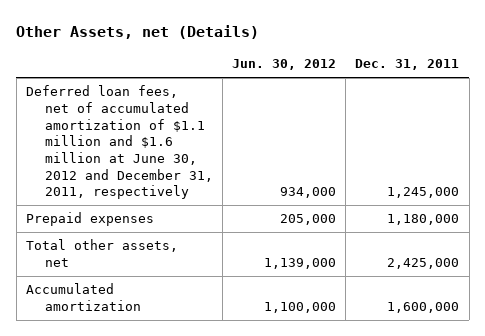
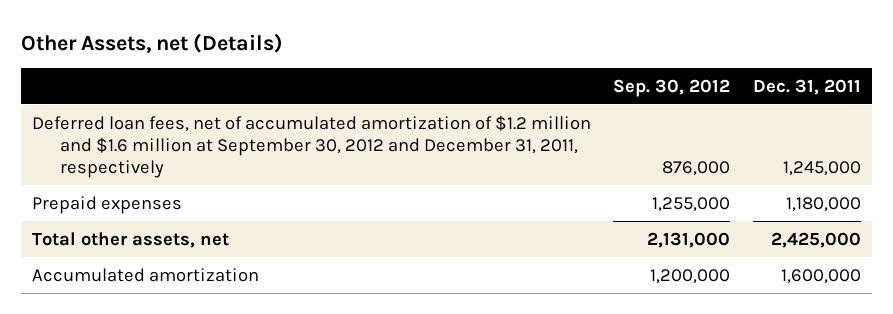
- | Jun. 30, 2012 | Dec. 31, 2011
+ | Sep. 30, 2012 | Dec. 31, 2011
- Deferred loan fees, net of accumulated amortization of $1.1 million and $1.6 million at June 30, 2012 and December 31, 2011, respectively | 934,000 | 1,245,000
+ Deferred loan fees, net of accumulated amortization of $1.2 million and $1.6 million at September 30, 2012 and December 31, 2011, respectively | 876,000 | 1,245,000

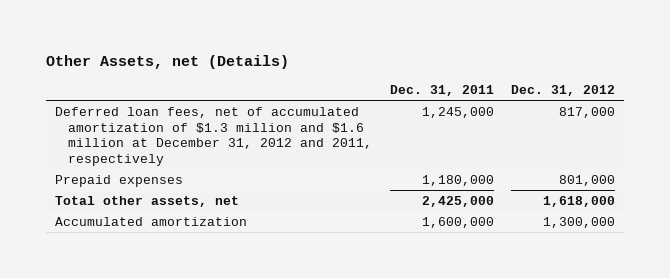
- | Sep. 30, 2012 | Dec. 31, 2011
+ | Dec. 31, 2011 | Dec. 31, 2012
- Deferred loan fees, net of accumulated amortization of $1.2 million and $1.6 million at September 30, 2012 and December 31, 2011, respectively | 876,000 | 1,245,000
+ Deferred loan fees, net of accumulated amortization of $1.3 million and $1.6 million at December 31, 2012 and 2011, respectively | 1,245,000 | 817,000

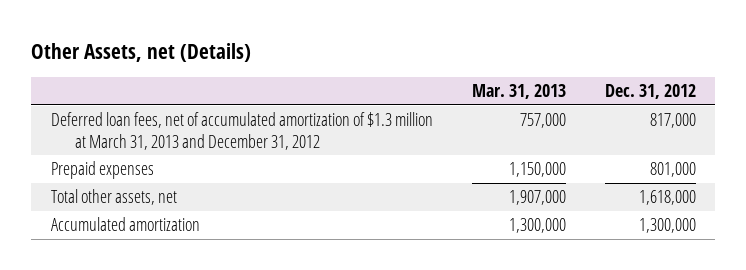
- | Dec. 31, 2011 | Dec. 31, 2012
+ | Mar. 31, 2013 | Dec. 31, 2012
- Deferred loan fees, net of accumulated amortization of $1.3 million and $1.6 million at December 31, 2012 and 2011, respectively | 1,245,000 | 817,000
+ Deferred loan fees, net of accumulated amortization of $1.3 million at March 31, 2013 and December 31, 2012 | 757,000 | 817,000

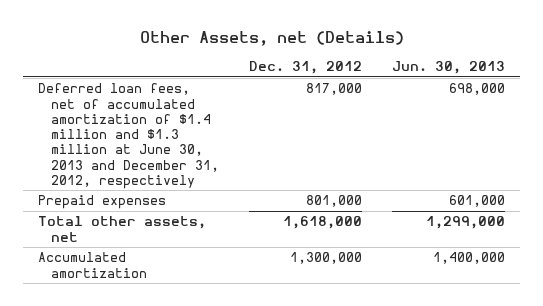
- | Mar. 31, 2013 | Dec. 31, 2012
+ | Dec. 31, 2012 | Jun. 30, 2013
- Deferred loan fees, net of accumulated amortization of $1.3 million at March 31, 2013 and December 31, 2012 | 757,000 | 817,000
+ Deferred loan fees, net of accumulated amortization of $1.4 million and $1.3 million at June 30, 2013 and December 31, 2012, respectively | 817,000 | 698,000

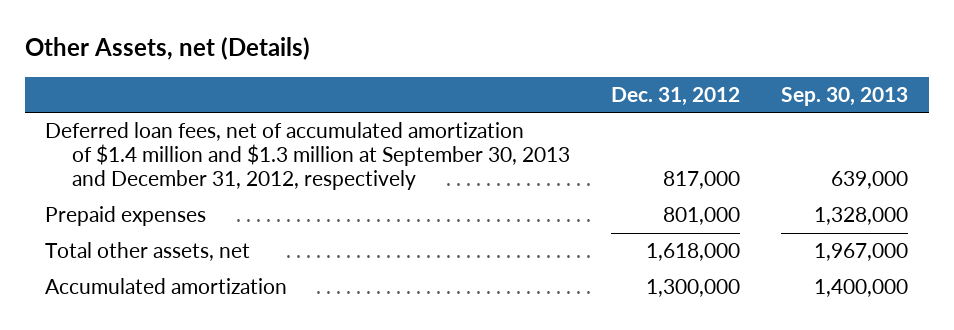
- | Dec. 31, 2012 | Jun. 30, 2013
+ | Dec. 31, 2012 | Sep. 30, 2013
- Deferred loan fees, net of accumulated amortization of $1.4 million and $1.3 million at June 30, 2013 and December 31, 2012, respectively | 817,000 | 698,000
+ Deferred loan fees, net of accumulated amortization of $1.4 million and $1.3 million at September 30, 2013 and December 31, 2012, respectively | 817,000 | 639,000

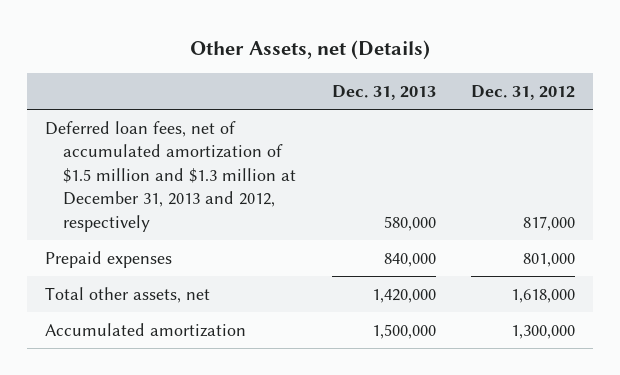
- | Dec. 31, 2012 | Sep. 30, 2013
+ | Dec. 31, 2013 | Dec. 31, 2012
- Deferred loan fees, net of accumulated amortization of $1.4 million and $1.3 million at September 30, 2013 and December 31, 2012, respectively | 817,000 | 639,000
+ Deferred loan fees, net of accumulated amortization of $1.5 million and $1.3 million at December 31, 2013 and 2012, respectively | 580,000 | 817,000

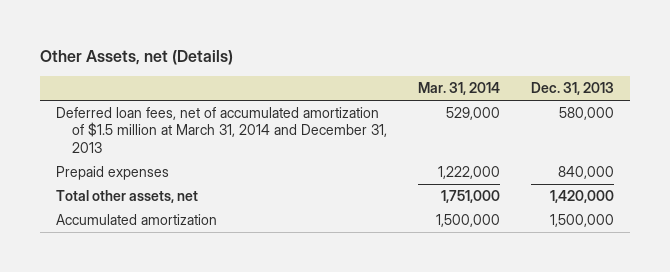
- | Dec. 31, 2013 | Dec. 31, 2012
+ | Mar. 31, 2014 | Dec. 31, 2013
- Deferred loan fees, net of accumulated amortization of $1.5 million and $1.3 million at December 31, 2013 and 2012, respectively | 580,000 | 817,000
+ Deferred loan fees, net of accumulated amortization of $1.5 million at March 31, 2014 and December 31, 2013 | 529,000 | 580,000

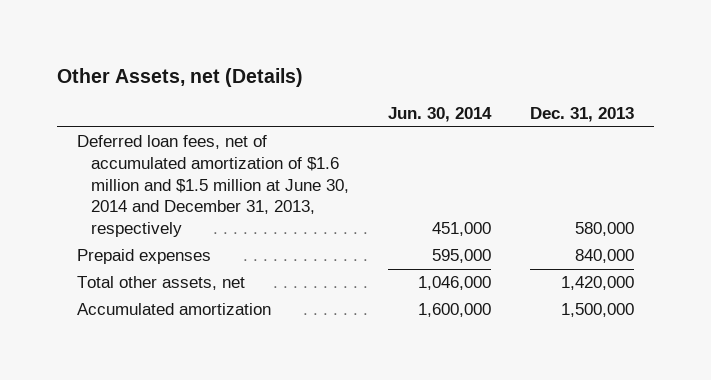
- | Mar. 31, 2014 | Dec. 31, 2013
+ | Jun. 30, 2014 | Dec. 31, 2013
- Deferred loan fees, net of accumulated amortization of $1.5 million at March 31, 2014 and December 31, 2013 | 529,000 | 580,000
+ Deferred loan fees, net of accumulated amortization of $1.6 million and $1.5 million at June 30, 2014 and December 31, 2013, respectively | 451,000 | 580,000

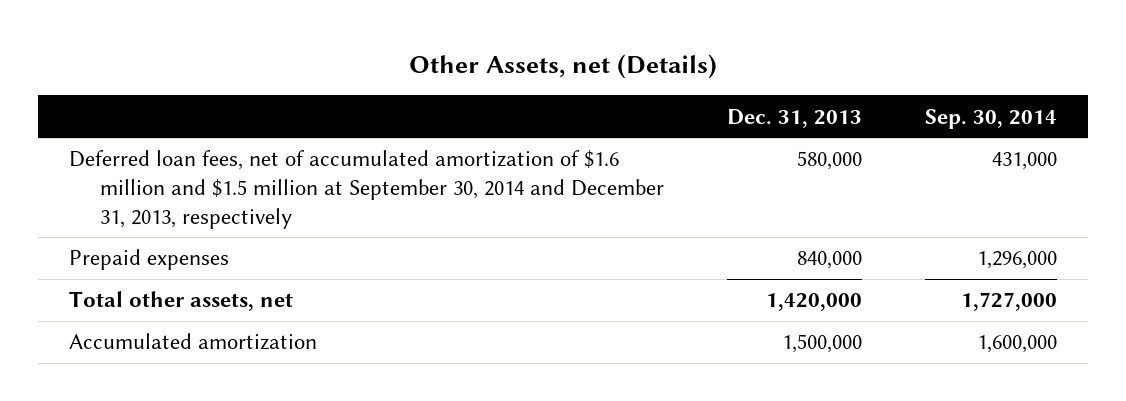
- | Jun. 30, 2014 | Dec. 31, 2013
+ | Dec. 31, 2013 | Sep. 30, 2014
- Deferred loan fees, net of accumulated amortization of $1.6 million and $1.5 million at June 30, 2014 and December 31, 2013, respectively | 451,000 | 580,000
+ Deferred loan fees, net of accumulated amortization of $1.6 million and $1.5 million at September 30, 2014 and December 31, 2013, respectively | 580,000 | 431,000

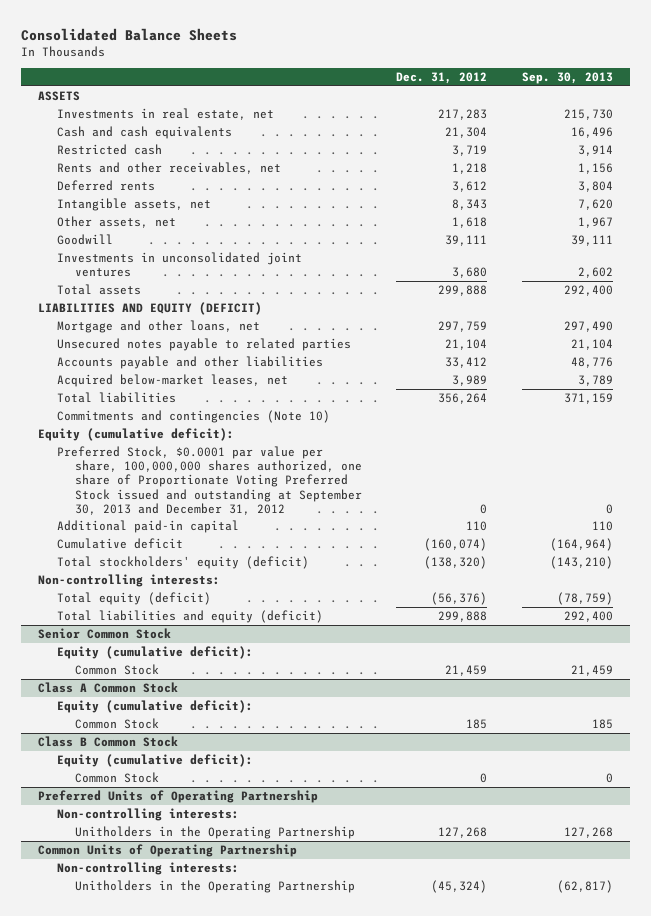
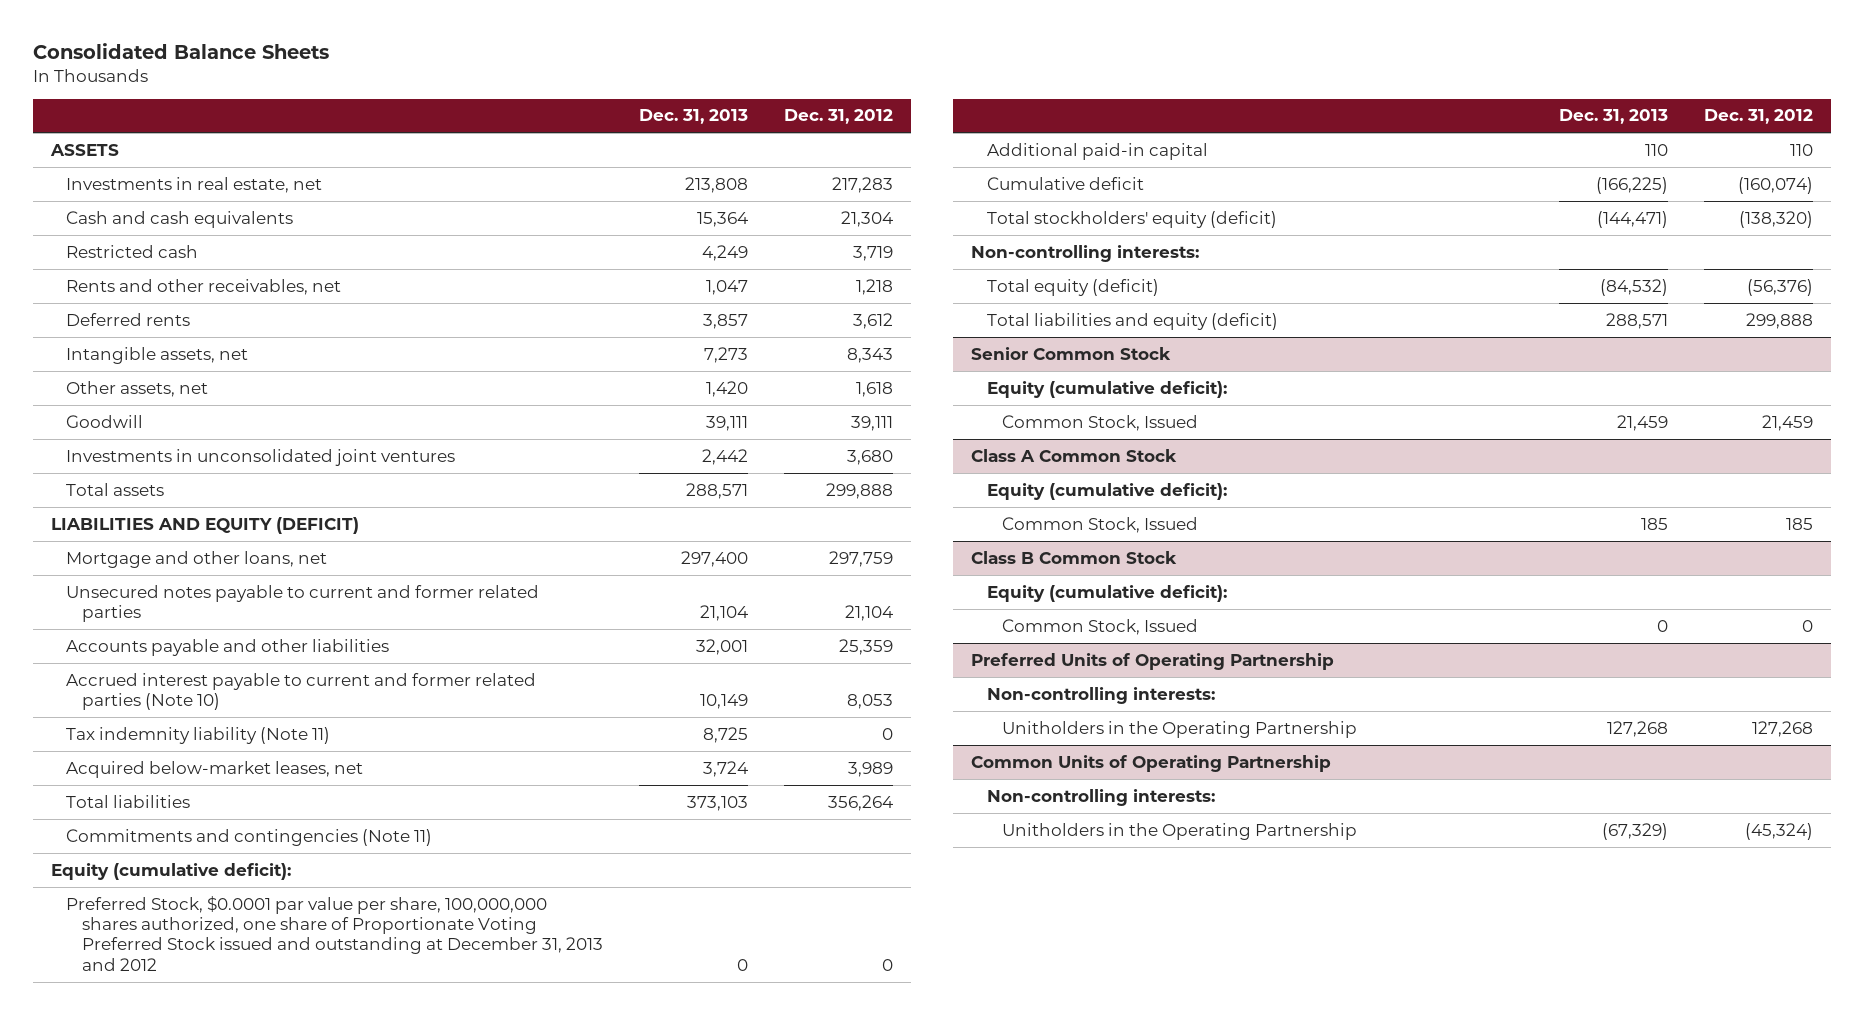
- | Dec. 31, 2012 | Sep. 30, 2013
+ | Dec. 31, 2013 | Dec. 31, 2012
- Unsecured notes payable to related parties | 21,104 | 21,104
- Accounts payable and other liabilities | 33,412 | 48,776
+ Unsecured notes payable to current and former related parties | 21,104 | 21,104
+ Accounts payable and other liabilities | 32,001 | 25,359
+ Accrued interest payable to current and former related parties (Note 10) | 10,149 | 8,053
+ Tax indemnity liability (Note 11) | 8,725 | 0
- Commitments and contingencies (Note 10)
+ Commitments and contingencies (Note 11)
- Preferred Stock, $0.0001 par value per share, 100,000,000 shares authorized, one share of Proportionate Voting Preferred Stock issued and outstanding at September 30, 2013 and December 31, 2012 | 0 | 0
+ Preferred Stock, $0.0001 par value per share, 100,000,000 shares authorized, one share of Proportionate Voting Preferred Stock issued and outstanding at December 31, 2013 and 2012 | 0 | 0
@ Senior Common Stock
- Common Stock | 21,459 | 21,459
+ Common Stock, Issued | 21,459 | 21,459
@ Class A Common Stock
- Common Stock | 185 | 185
+ Common Stock, Issued | 185 | 185
@ Class B Common Stock
- Common Stock | 0 | 0
+ Common Stock, Issued | 0 | 0

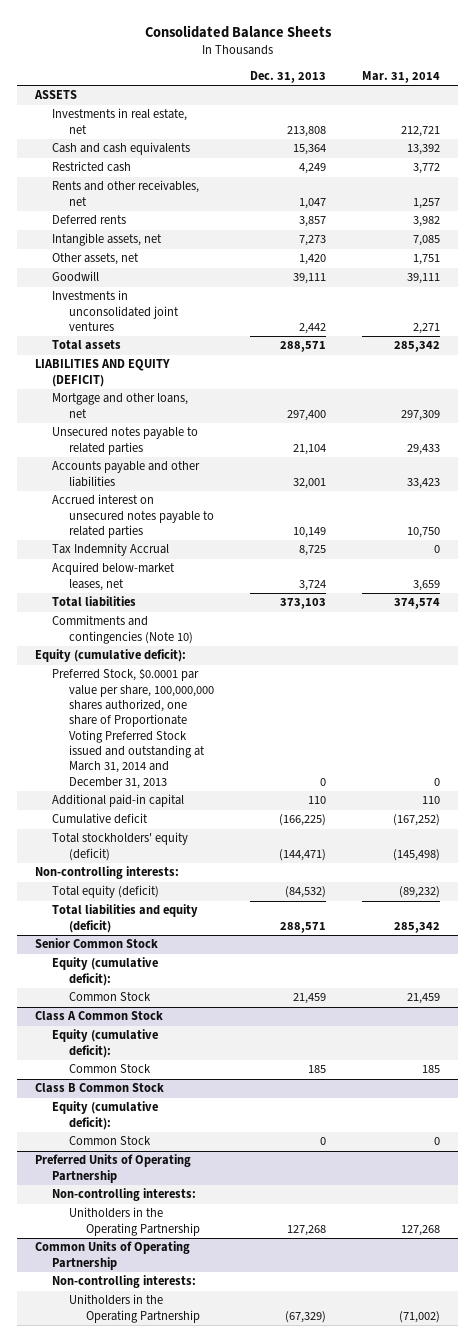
- | Dec. 31, 2013 | Dec. 31, 2012
+ | Dec. 31, 2013 | Mar. 31, 2014
- Unsecured notes payable to current and former related parties | 21,104 | 21,104
+ Unsecured notes payable to related parties | 21,104 | 29,433
- Accrued interest payable to current and former related parties (Note 10) | 10,149 | 8,053
- Tax indemnity liability (Note 11) | 8,725 | 0
+ Accrued interest on unsecured notes payable to related parties | 10,149 | 10,750
+ Tax Indemnity Accrual | 8,725 | 0
- Commitments and contingencies (Note 11)
+ Commitments and contingencies (Note 10)
- Preferred Stock, $0.0001 par value per share, 100,000,000 shares authorized, one share of Proportionate Voting Preferred Stock issued and outstanding at December 31, 2013 and 2012 | 0 | 0
+ Preferred Stock, $0.0001 par value per share, 100,000,000 shares authorized, one share of Proportionate Voting Preferred Stock issued and outstanding at March 31, 2014 and December 31, 2013 | 0 | 0
@ Senior Common Stock
- Common Stock, Issued | 21,459 | 21,459
+ Common Stock | 21,459 | 21,459
@ Class A Common Stock
- Common Stock, Issued | 185 | 185
+ Common Stock | 185 | 185
@ Class B Common Stock
- Common Stock, Issued | 0 | 0
+ Common Stock | 0 | 0

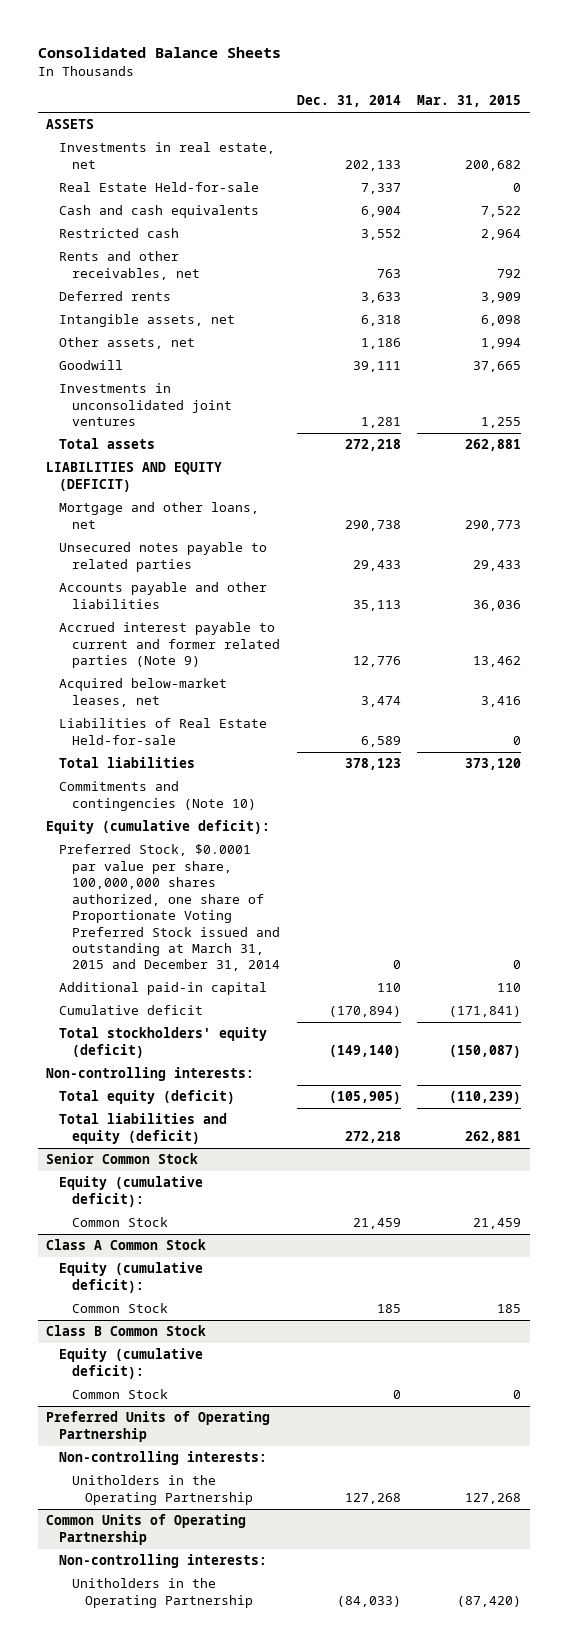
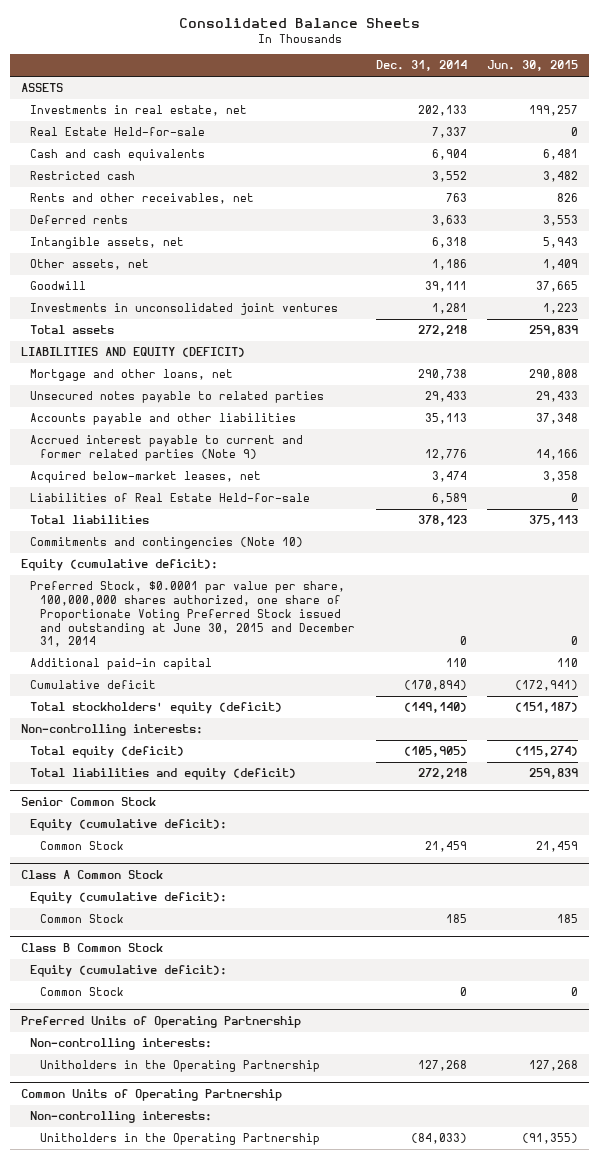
- | Dec. 31, 2014 | Mar. 31, 2015
+ | Dec. 31, 2014 | Jun. 30, 2015
- Preferred Stock, $0.0001 par value per share, 100,000,000 shares authorized, one share of Proportionate Voting Preferred Stock issued and outstanding at March 31, 2015 and December 31, 2014 | 0 | 0
+ Preferred Stock, $0.0001 par value per share, 100,000,000 shares authorized, one share of Proportionate Voting Preferred Stock issued and outstanding at June 30, 2015 and December 31, 2014 | 0 | 0

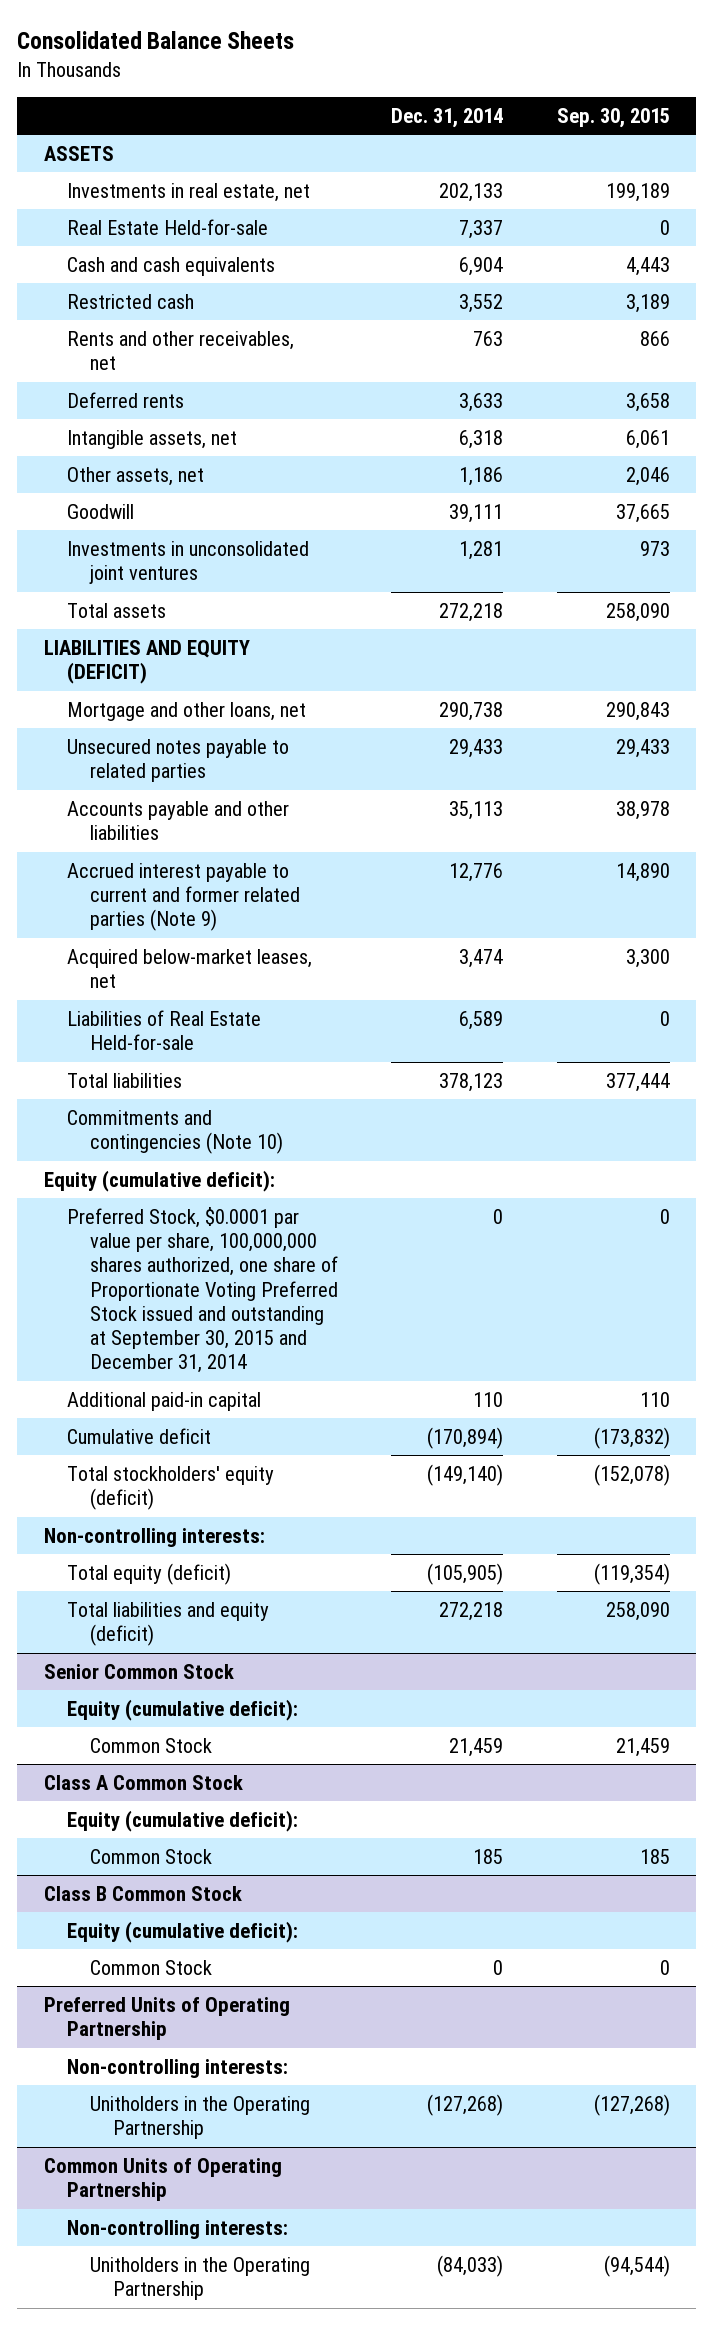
- | Dec. 31, 2014 | Jun. 30, 2015
+ | Dec. 31, 2014 | Sep. 30, 2015
- Preferred Stock, $0.0001 par value per share, 100,000,000 shares authorized, one share of Proportionate Voting Preferred Stock issued and outstanding at June 30, 2015 and December 31, 2014 | 0 | 0
+ Preferred Stock, $0.0001 par value per share, 100,000,000 shares authorized, one share of Proportionate Voting Preferred Stock issued and outstanding at September 30, 2015 and December 31, 2014 | 0 | 0
@ Preferred Units of Operating Partnership
- Unitholders in the Operating Partnership | 127,268 | 127,268
+ Unitholders in the Operating Partnership | (127,268) | (127,268)

